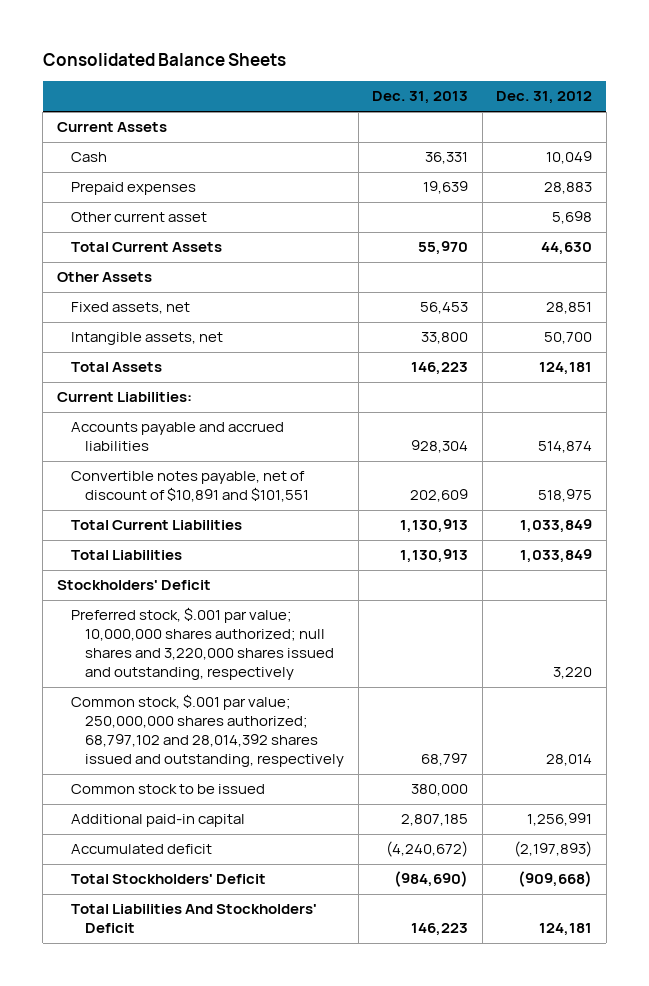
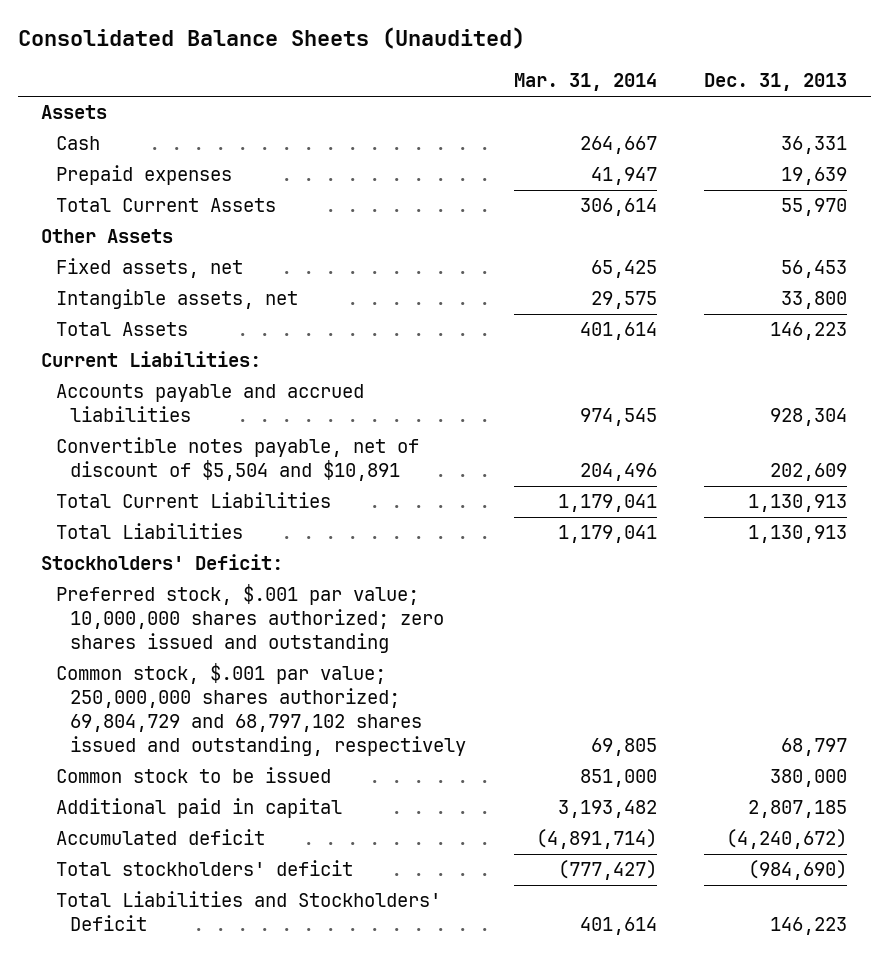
- Consolidated Balance Sheets
+ Consolidated Balance Sheets (Unaudited)
- | Dec. 31, 2013 | Dec. 31, 2012
+ | Mar. 31, 2014 | Dec. 31, 2013
- Current Assets
+ Assets
- Other current asset | | 5,698
- Convertible notes payable, net of discount of $10,891 and $101,551 | 202,609 | 518,975
+ Convertible notes payable, net of discount of $5,504 and $10,891 | 204,496 | 202,609
- Stockholders' Deficit
- Preferred stock, $.001 par value; 10,000,000 shares authorized; null shares and 3,220,000 shares issued and outstanding, respectively | | 3,220
- Common stock, $.001 par value; 250,000,000 shares authorized; 68,797,102 and 28,014,392 shares issued and outstanding, respectively | 68,797 | 28,014
+ Stockholders' Deficit:
+ Preferred stock, $.001 par value; 10,000,000 shares authorized; zero shares issued and outstanding
+ Common stock, $.001 par value; 250,000,000 shares authorized; 69,804,729 and 68,797,102 shares issued and outstanding, respectively | 69,805 | 68,797
- Additional paid-in capital | 2,807,185 | 1,256,991
+ Additional paid in capital | 3,193,482 | 2,807,185
- Total Stockholders' Deficit | (984,690) | (909,668)
- Total Liabilities And Stockholders' Deficit | 146,223 | 124,181
+ Total stockholders' deficit | (777,427) | (984,690)
+ Total Liabilities and Stockholders' Deficit | 401,614 | 146,223

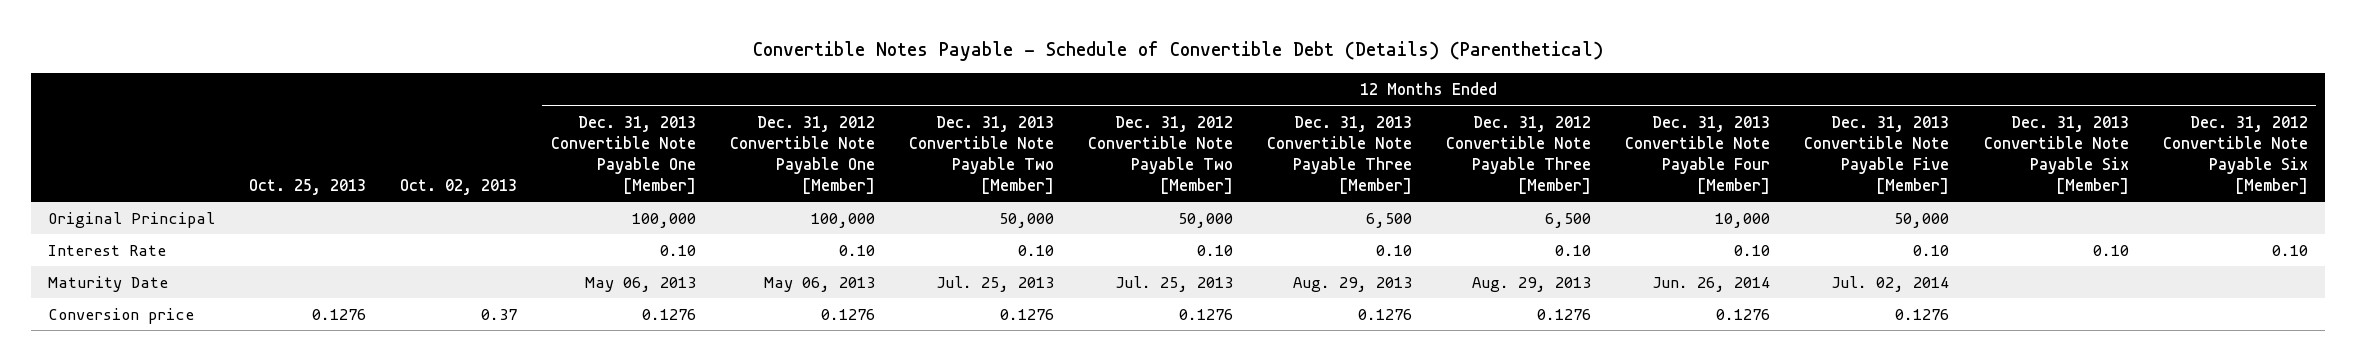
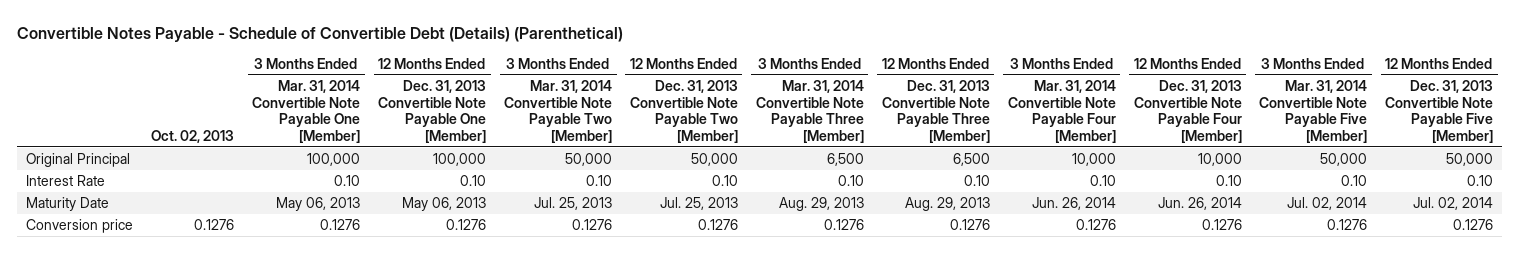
- | Oct. 25, 2013 | Oct. 02, 2013 | 12 Months Ended Dec. 31, 2013 Convertible Note Payable One [Member] | 12 Months Ended Dec. 31, 2012 Convertible Note Payable One [Member] | 12 Months Ended Dec. 31, 2013 Convertible Note Payable Two [Member] | 12 Months Ended Dec. 31, 2012 Convertible Note Payable Two [Member] | 12 Months Ended Dec. 31, 2013 Convertible Note Payable Three [Member] | 12 Months Ended Dec. 31, 2012 Convertible Note Payable Three [Member] | 12 Months Ended Dec. 31, 2013 Convertible Note Payable Four [Member] | 12 Months Ended Dec. 31, 2013 Convertible Note Payable Five [Member] | 12 Months Ended Dec. 31, 2013 Convertible Note Payable Six [Member] | 12 Months Ended Dec. 31, 2012 Convertible Note Payable Six [Member]
+ | Oct. 02, 2013 | 3 Months Ended Mar. 31, 2014 Convertible Note Payable One [Member] | 12 Months Ended Dec. 31, 2013 Convertible Note Payable One [Member] | 3 Months Ended Mar. 31, 2014 Convertible Note Payable Two [Member] | 12 Months Ended Dec. 31, 2013 Convertible Note Payable Two [Member] | 3 Months Ended Mar. 31, 2014 Convertible Note Payable Three [Member] | 12 Months Ended Dec. 31, 2013 Convertible Note Payable Three [Member] | 3 Months Ended Mar. 31, 2014 Convertible Note Payable Four [Member] | 12 Months Ended Dec. 31, 2013 Convertible Note Payable Four [Member] | 3 Months Ended Mar. 31, 2014 Convertible Note Payable Five [Member] | 12 Months Ended Dec. 31, 2013 Convertible Note Payable Five [Member]
- Conversion price | 0.1276 | 0.37 | 0.1276 | 0.1276 | 0.1276 | 0.1276 | 0.1276 | 0.1276 | 0.1276 | 0.1276 | |
+ Conversion price | 0.1276 | 0.1276 | 0.1276 | 0.1276 | 0.1276 | 0.1276 | 0.1276 | 0.1276 | 0.1276 | 0.1276 | 0.1276

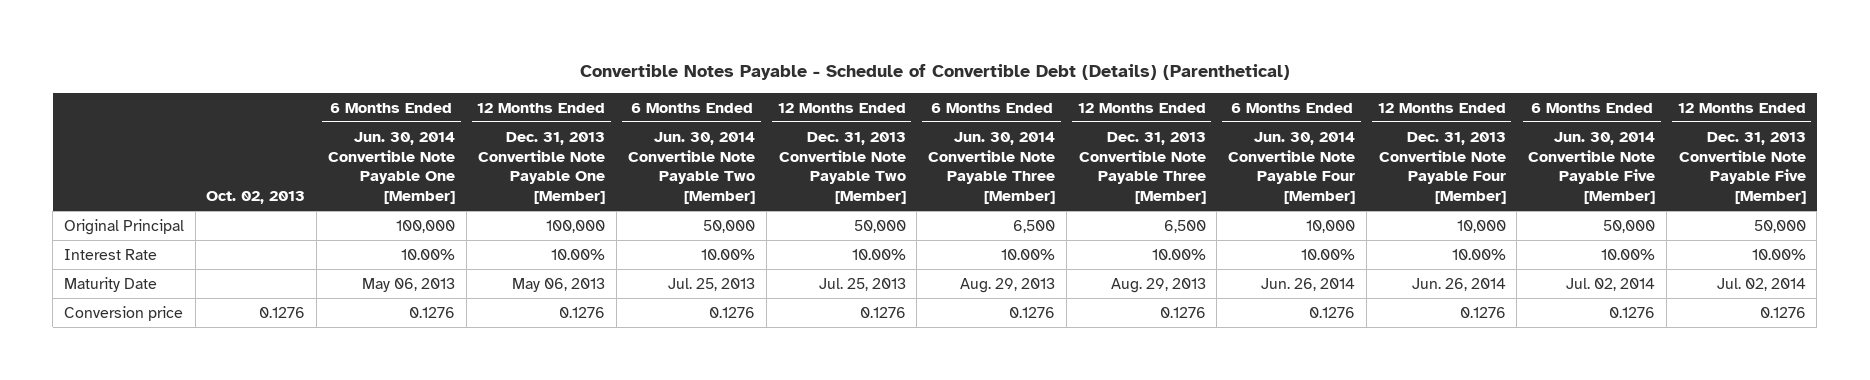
- | Oct. 02, 2013 | 3 Months Ended Mar. 31, 2014 Convertible Note Payable One [Member] | 12 Months Ended Dec. 31, 2013 Convertible Note Payable One [Member] | 3 Months Ended Mar. 31, 2014 Convertible Note Payable Two [Member] | 12 Months Ended Dec. 31, 2013 Convertible Note Payable Two [Member] | 3 Months Ended Mar. 31, 2014 Convertible Note Payable Three [Member] | 12 Months Ended Dec. 31, 2013 Convertible Note Payable Three [Member] | 3 Months Ended Mar. 31, 2014 Convertible Note Payable Four [Member] | 12 Months Ended Dec. 31, 2013 Convertible Note Payable Four [Member] | 3 Months Ended Mar. 31, 2014 Convertible Note Payable Five [Member] | 12 Months Ended Dec. 31, 2013 Convertible Note Payable Five [Member]
+ | Oct. 02, 2013 | 6 Months Ended Jun. 30, 2014 Convertible Note Payable One [Member] | 12 Months Ended Dec. 31, 2013 Convertible Note Payable One [Member] | 6 Months Ended Jun. 30, 2014 Convertible Note Payable Two [Member] | 12 Months Ended Dec. 31, 2013 Convertible Note Payable Two [Member] | 6 Months Ended Jun. 30, 2014 Convertible Note Payable Three [Member] | 12 Months Ended Dec. 31, 2013 Convertible Note Payable Three [Member] | 6 Months Ended Jun. 30, 2014 Convertible Note Payable Four [Member] | 12 Months Ended Dec. 31, 2013 Convertible Note Payable Four [Member] | 6 Months Ended Jun. 30, 2014 Convertible Note Payable Five [Member] | 12 Months Ended Dec. 31, 2013 Convertible Note Payable Five [Member]
- Interest Rate | | 0.10 | 0.10 | 0.10 | 0.10 | 0.10 | 0.10 | 0.10 | 0.10 | 0.10 | 0.10
+ Interest Rate | | 10.00% | 10.00% | 10.00% | 10.00% | 10.00% | 10.00% | 10.00% | 10.00% | 10.00% | 10.00%

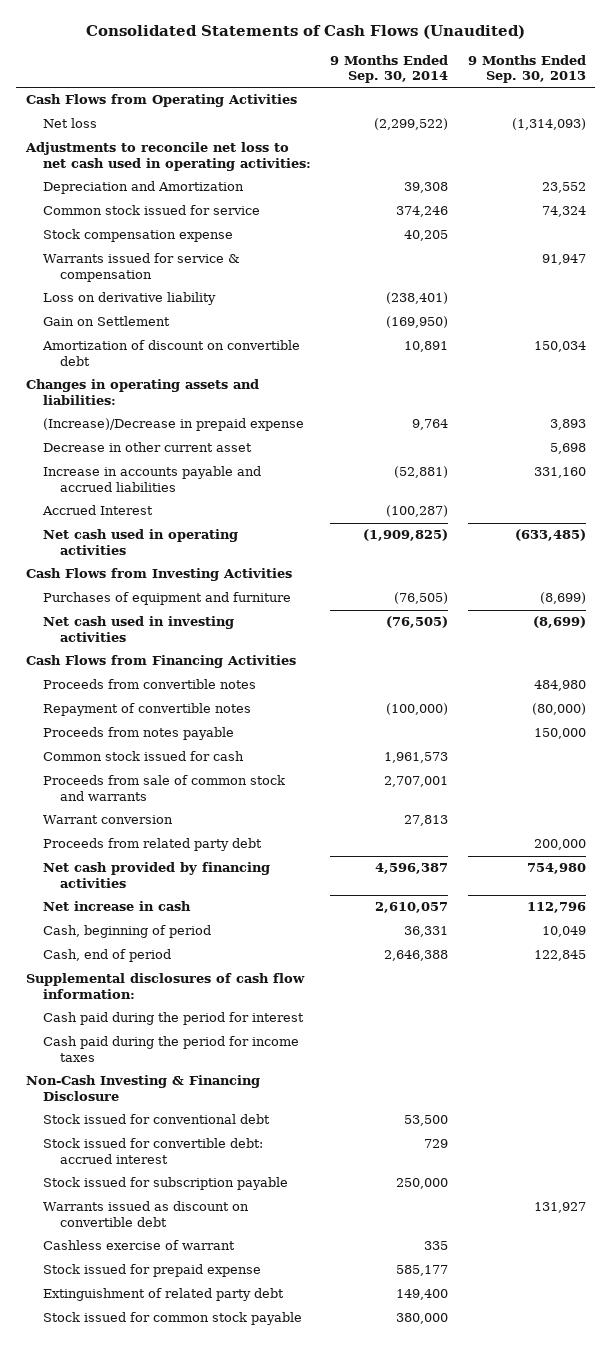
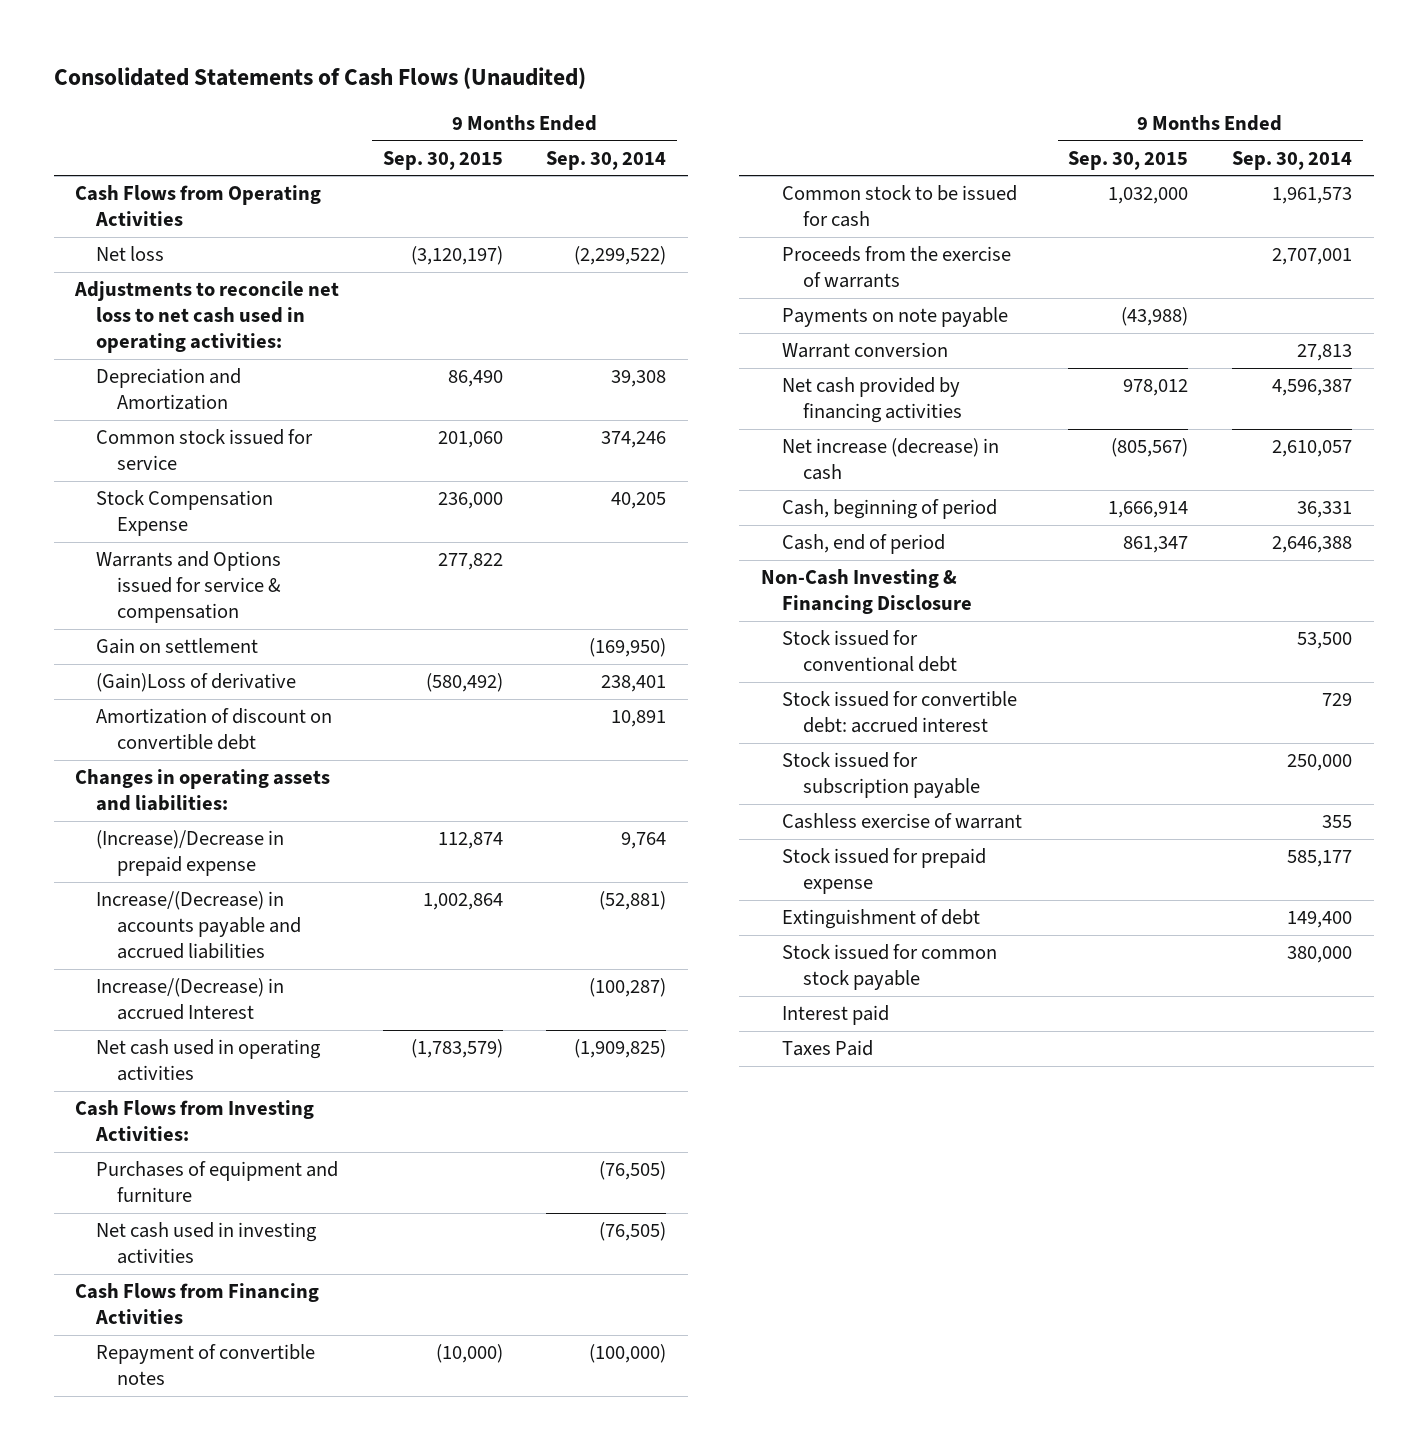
- | 9 Months Ended Sep. 30, 2014 | 9 Months Ended Sep. 30, 2013
+ | 9 Months Ended Sep. 30, 2015 | 9 Months Ended Sep. 30, 2014
- Stock compensation expense | 40,205 |
- Warrants issued for service & compensation | | 91,947
- Loss on derivative liability | (238,401) |
- Gain on Settlement | (169,950) |
+ Stock Compensation Expense | 236,000 | 40,205
+ Warrants and Options issued for service & compensation | 277,822 |
+ Gain on settlement | | (169,950)
+ (Gain)Loss of derivative | (580,492) | 238,401
- Decrease in other current asset | | 5,698
- Increase in accounts payable and accrued liabilities | (52,881) | 331,160
- Accrued Interest | (100,287) |
+ Increase/(Decrease) in accounts payable and accrued liabilities | 1,002,864 | (52,881)
+ Increase/(Decrease) in accrued Interest | | (100,287)
- Cash Flows from Investing Activities
+ Cash Flows from Investing Activities:
- Proceeds from convertible notes | | 484,980
- Proceeds from notes payable | | 150,000
- Common stock issued for cash | 1,961,573 |
- Proceeds from sale of common stock and warrants | 2,707,001 |
+ Common stock to be issued for cash | 1,032,000 | 1,961,573
+ Proceeds from the exercise of warrants | | 2,707,001
+ Payments on note payable | (43,988) |
- Proceeds from related party debt | | 200,000
- Net increase in cash | 2,610,057 | 112,796
+ Net increase (decrease) in cash | (805,567) | 2,610,057
- Supplemental disclosures of cash flow information:
- Cash paid during the period for interest
- Cash paid during the period for income taxes
- Warrants issued as discount on convertible debt | | 131,927
- Cashless exercise of warrant | 335 |
+ Cashless exercise of warrant | | 355
- Extinguishment of related party debt | 149,400 |
+ Extinguishment of debt | | 149,400
+ Interest paid
+ Taxes Paid

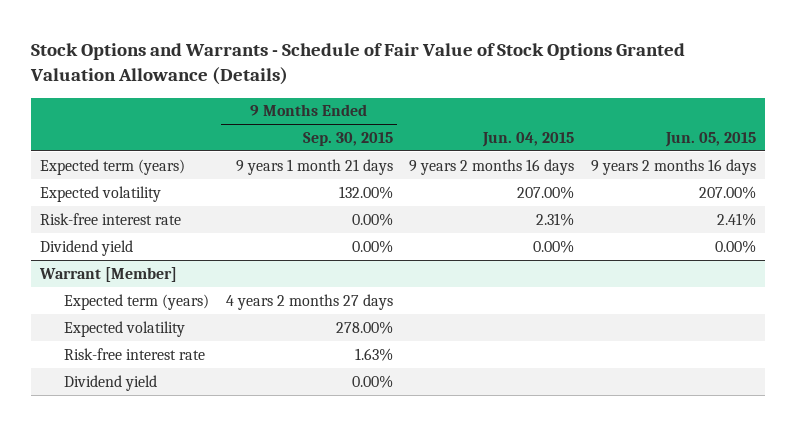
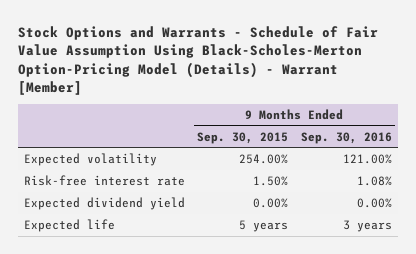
- Stock Options and Warrants - Schedule of Fair Value of Stock Options Granted Valuation Allowance (Details)
+ Stock Options and Warrants - Schedule of Fair Value Assumption Using Black-Scholes-Merton Option-Pricing Model (Details) - Warrant [Member]
- | 9 Months Ended Sep. 30, 2015 | Jun. 04, 2015 | Jun. 05, 2015
+ | 9 Months Ended Sep. 30, 2015 | 9 Months Ended Sep. 30, 2016
- Expected term (years) | 9 years 1 month 21 days | 9 years 2 months 16 days | 9 years 2 months 16 days
- Expected volatility | 132.00% | 207.00% | 207.00%
- Risk-free interest rate | 0.00% | 2.31% | 2.41%
- Dividend yield | 0.00% | 0.00% | 0.00%
- Warrant [Member]
- Expected term (years) | 4 years 2 months 27 days | |
- Expected volatility | 278.00% | |
- Risk-free interest rate | 1.63% | |
- Dividend yield | 0.00% | |
+ Expected volatility | 254.00% | 121.00%
+ Risk-free interest rate | 1.50% | 1.08%
+ Expected dividend yield | 0.00% | 0.00%
+ Expected life | 5 years | 3 years

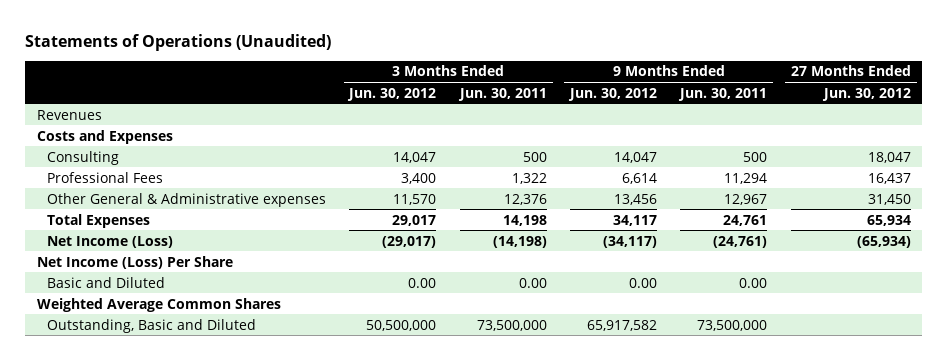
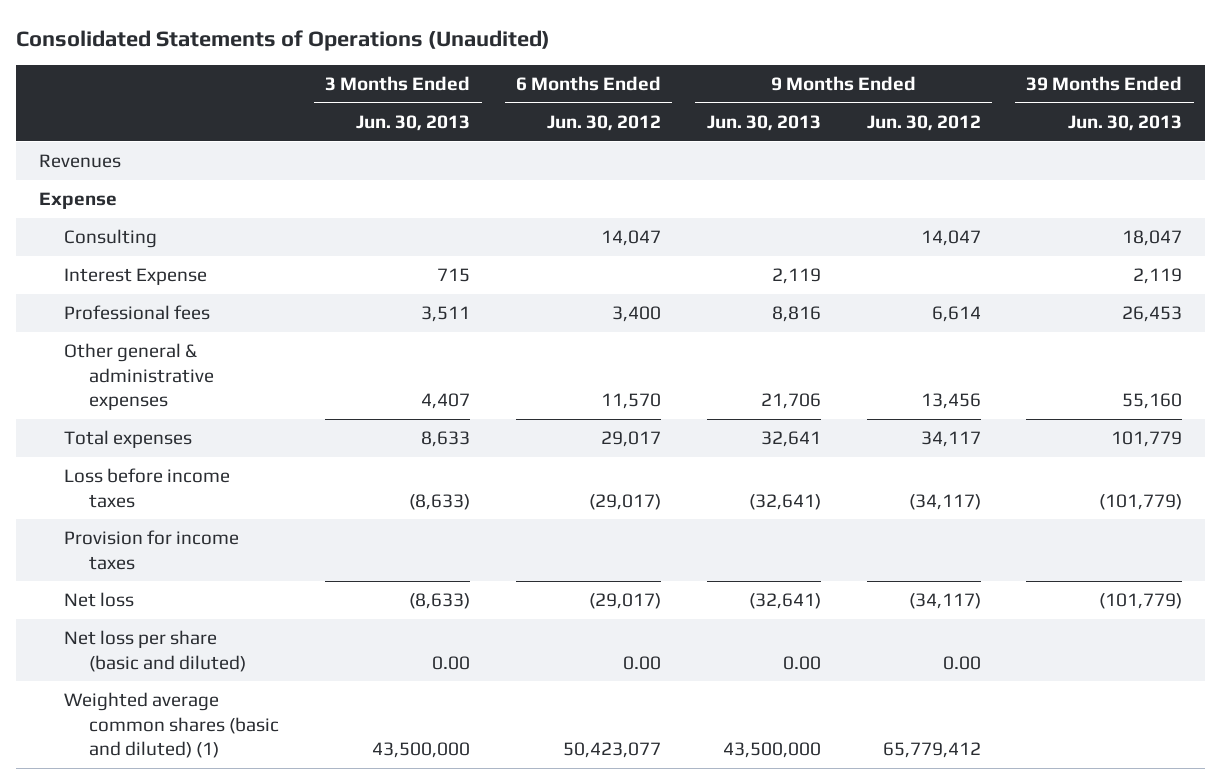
- Statements of Operations (Unaudited)
+ Consolidated Statements of Operations (Unaudited)
- | 3 Months Ended Jun. 30, 2012 | 3 Months Ended Jun. 30, 2011 | 9 Months Ended Jun. 30, 2012 | 9 Months Ended Jun. 30, 2011 | 27 Months Ended Jun. 30, 2012
+ | 3 Months Ended Jun. 30, 2013 | 6 Months Ended Jun. 30, 2012 | 9 Months Ended Jun. 30, 2013 | 9 Months Ended Jun. 30, 2012 | 39 Months Ended Jun. 30, 2013
- Costs and Expenses
+ Expense
- Professional Fees | 3,400 | 1,322 | 6,614 | 11,294 | 16,437
- Other General & Administrative expenses | 11,570 | 12,376 | 13,456 | 12,967 | 31,450
- Total Expenses | 29,017 | 14,198 | 34,117 | 24,761 | 65,934
- Net Income (Loss) | (29,017) | (14,198) | (34,117) | (24,761) | (65,934)
- Net Income (Loss) Per Share
- Basic and Diluted | 0.00 | 0.00 | 0.00 | 0.00 |
- Weighted Average Common Shares
- Outstanding, Basic and Diluted | 50,500,000 | 73,500,000 | 65,917,582 | 73,500,000 |
+ Interest Expense | 715 | | 2,119 | | 2,119
+ Professional fees | 3,511 | 3,400 | 8,816 | 6,614 | 26,453
+ Other general & administrative expenses | 4,407 | 11,570 | 21,706 | 13,456 | 55,160
+ Total expenses | 8,633 | 29,017 | 32,641 | 34,117 | 101,779
+ Loss before income taxes | (8,633) | (29,017) | (32,641) | (34,117) | (101,779)
+ Provision for income taxes
+ Net loss | (8,633) | (29,017) | (32,641) | (34,117) | (101,779)
+ Net loss per share (basic and diluted) | 0.00 | 0.00 | 0.00 | 0.00 |
+ Weighted average common shares (basic and diluted) (1) | 43,500,000 | 50,423,077 | 43,500,000 | 65,779,412 |

